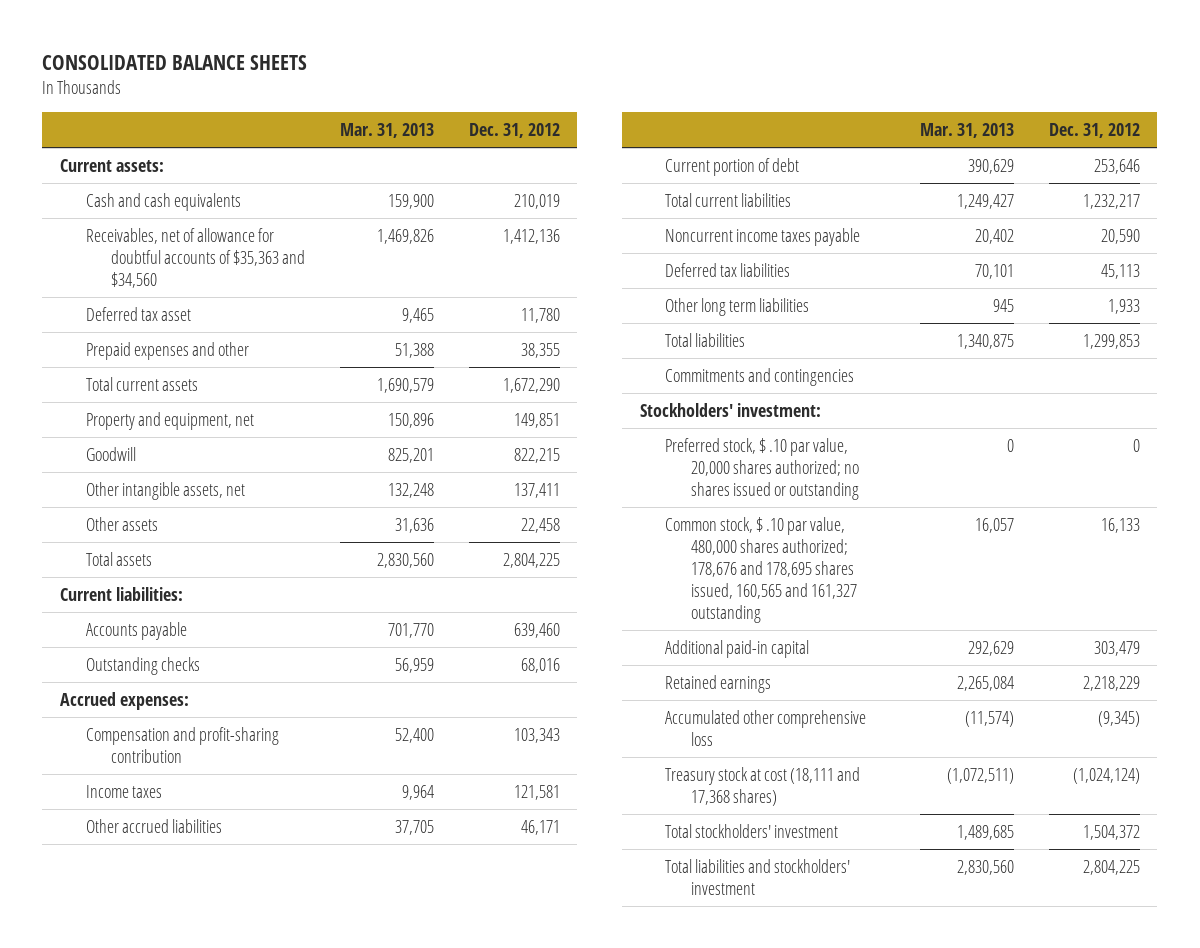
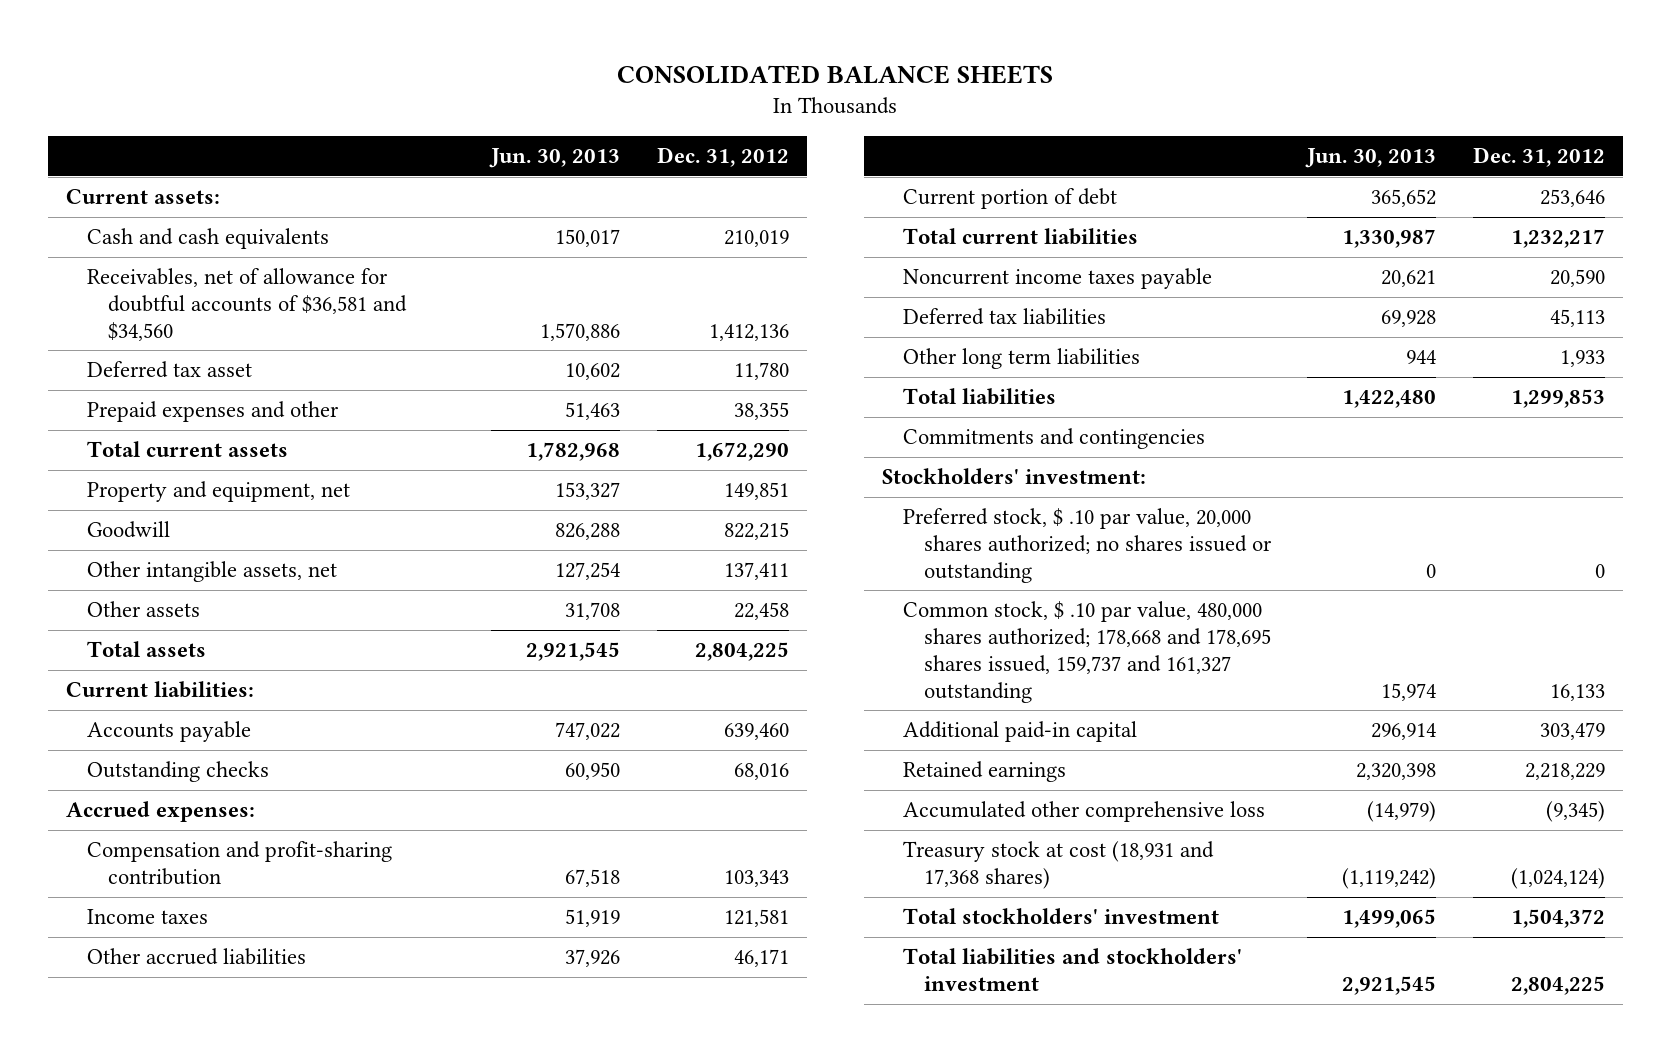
- | Mar. 31, 2013 | Dec. 31, 2012
+ | Jun. 30, 2013 | Dec. 31, 2012
- Receivables, net of allowance for doubtful accounts of $35,363 and $34,560 | 1,469,826 | 1,412,136
+ Receivables, net of allowance for doubtful accounts of $36,581 and $34,560 | 1,570,886 | 1,412,136
- Common stock, $ .10 par value, 480,000 shares authorized; 178,676 and 178,695 shares issued, 160,565 and 161,327 outstanding | 16,057 | 16,133
+ Common stock, $ .10 par value, 480,000 shares authorized; 178,668 and 178,695 shares issued, 159,737 and 161,327 outstanding | 15,974 | 16,133
- Treasury stock at cost (18,111 and 17,368 shares) | (1,072,511) | (1,024,124)
+ Treasury stock at cost (18,931 and 17,368 shares) | (1,119,242) | (1,024,124)

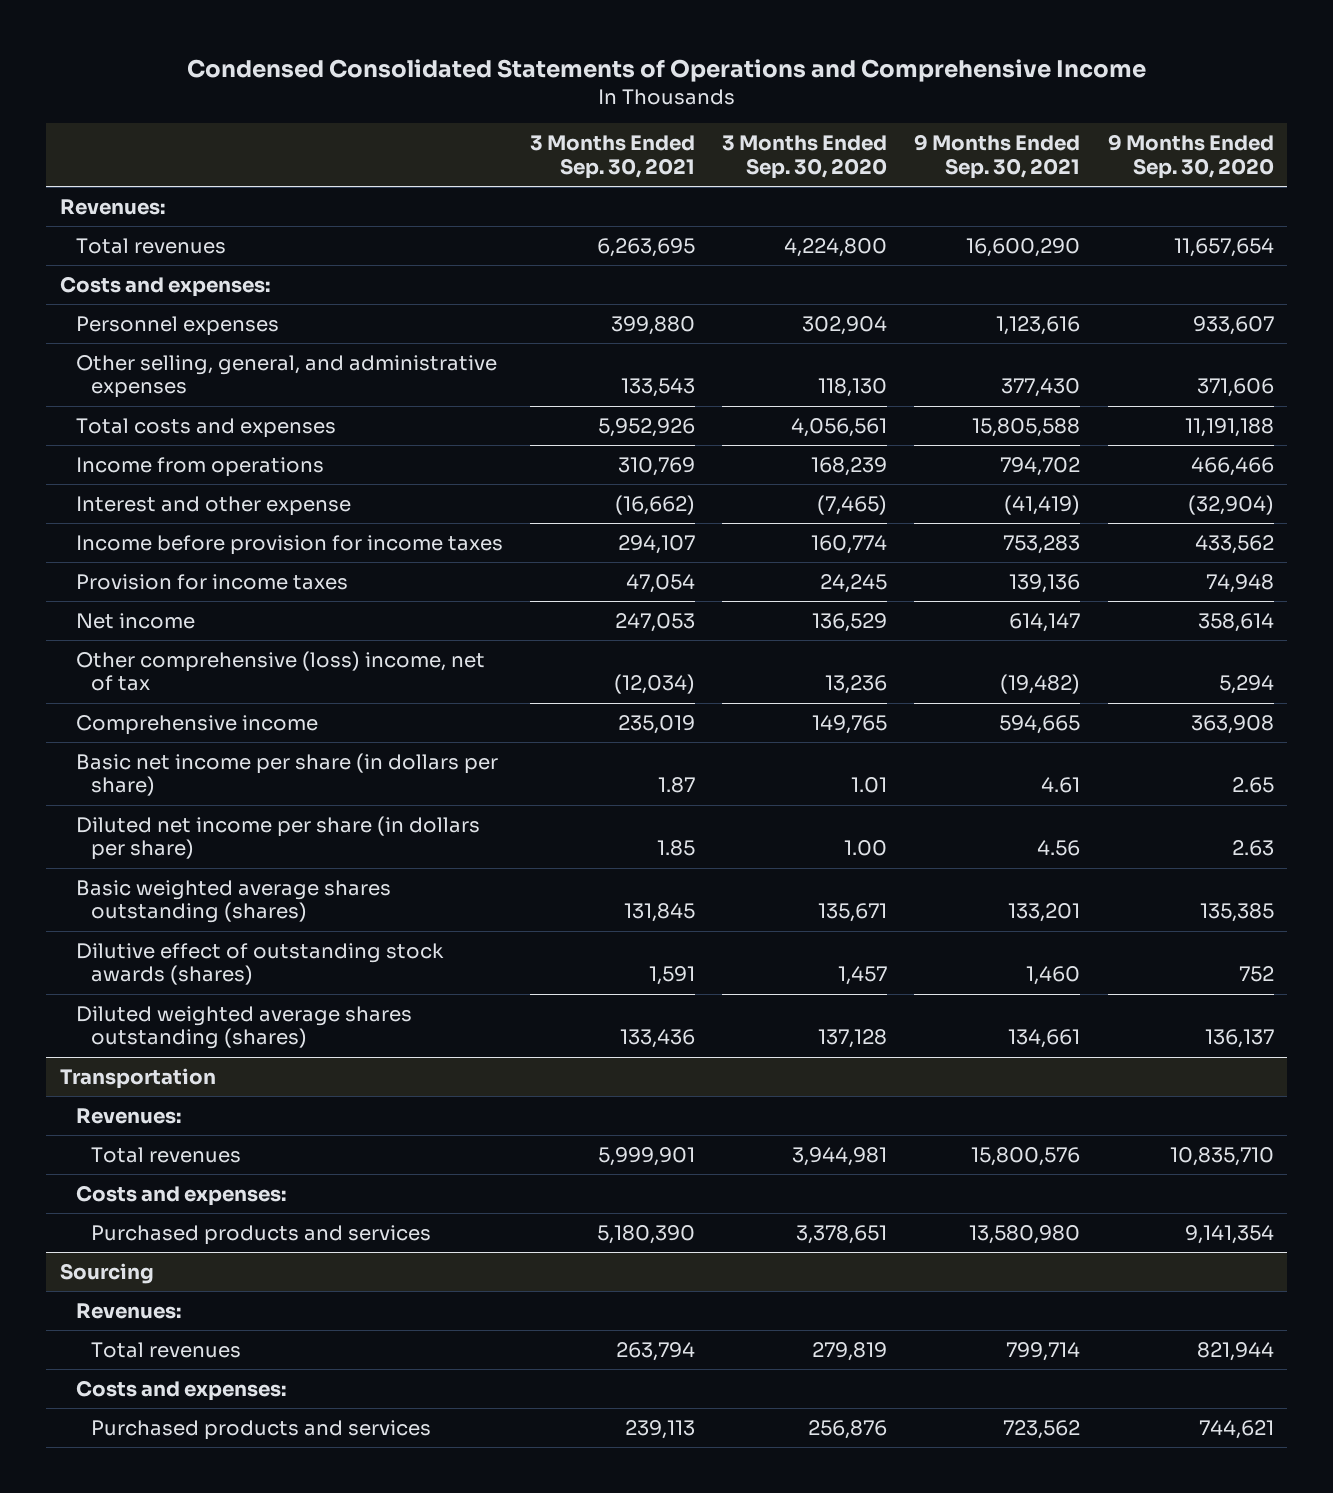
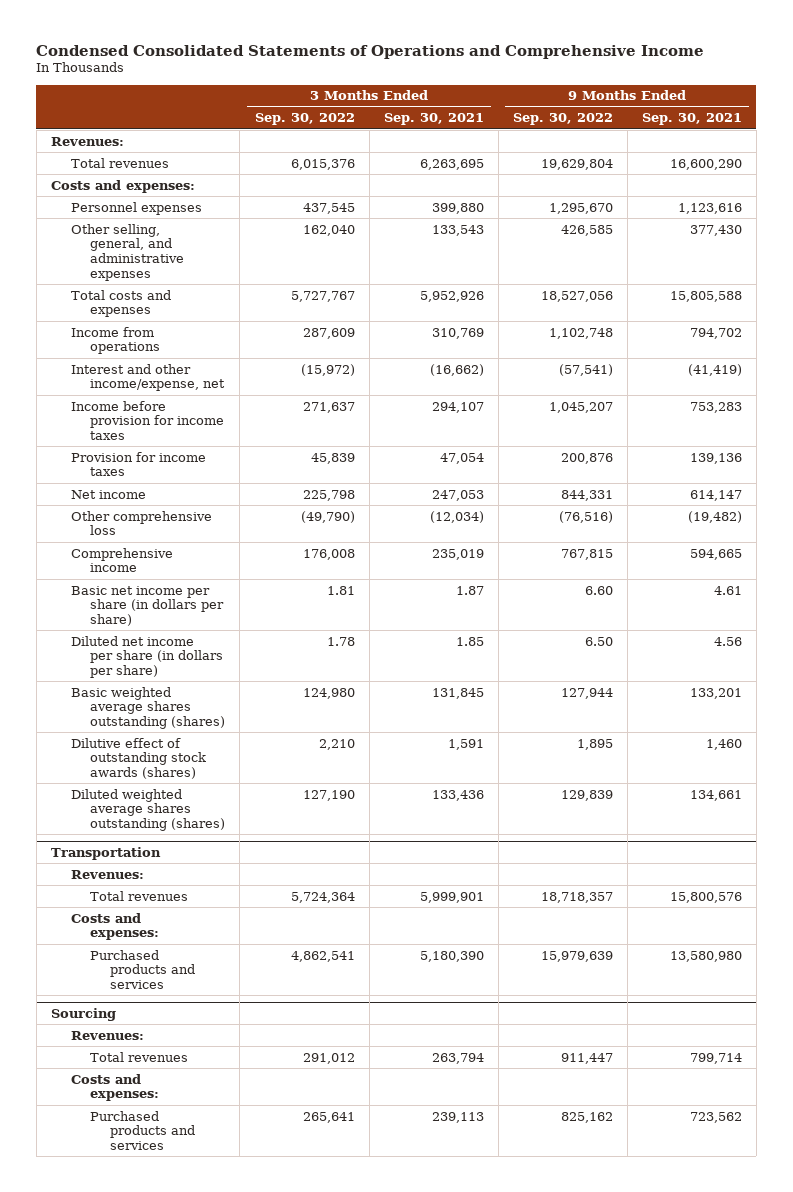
- | 3 Months Ended Sep. 30, 2021 | 3 Months Ended Sep. 30, 2020 | 9 Months Ended Sep. 30, 2021 | 9 Months Ended Sep. 30, 2020
+ | 3 Months Ended Sep. 30, 2022 | 3 Months Ended Sep. 30, 2021 | 9 Months Ended Sep. 30, 2022 | 9 Months Ended Sep. 30, 2021
- Interest and other expense | (16,662) | (7,465) | (41,419) | (32,904)
+ Interest and other income/expense, net | (15,972) | (16,662) | (57,541) | (41,419)
- Other comprehensive (loss) income, net of tax | (12,034) | 13,236 | (19,482) | 5,294
+ Other comprehensive loss | (49,790) | (12,034) | (76,516) | (19,482)

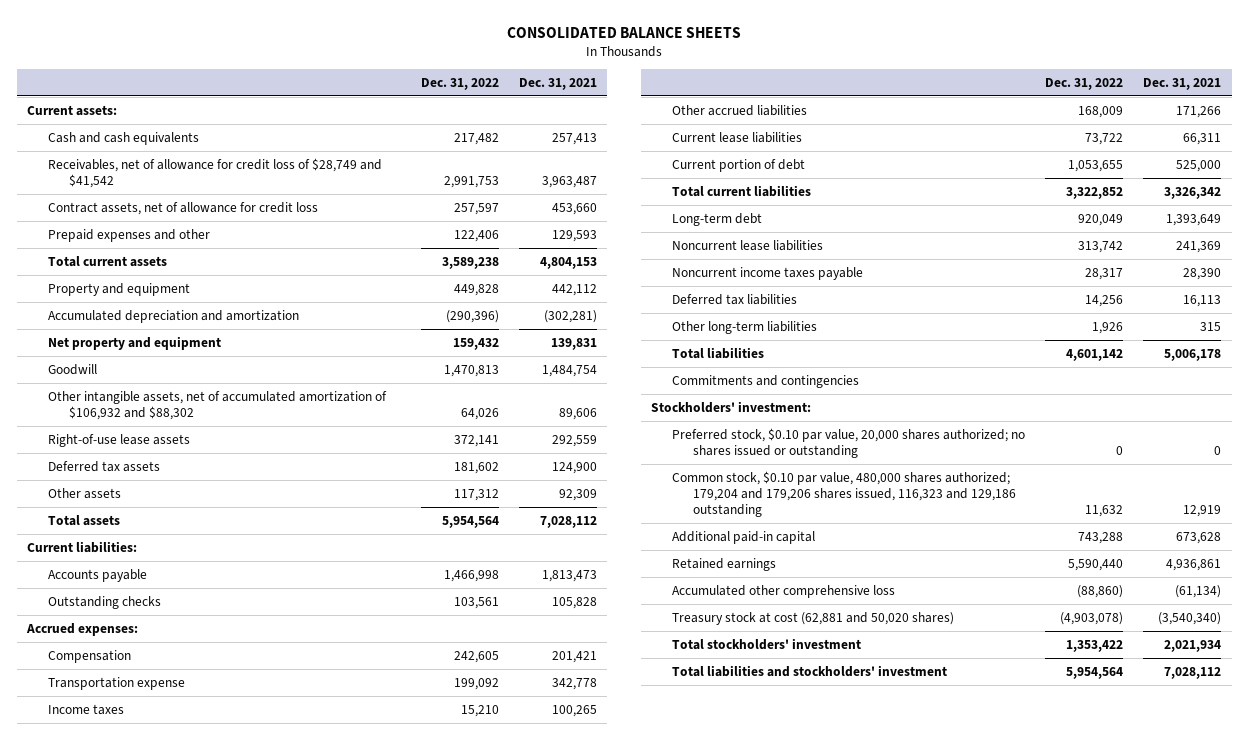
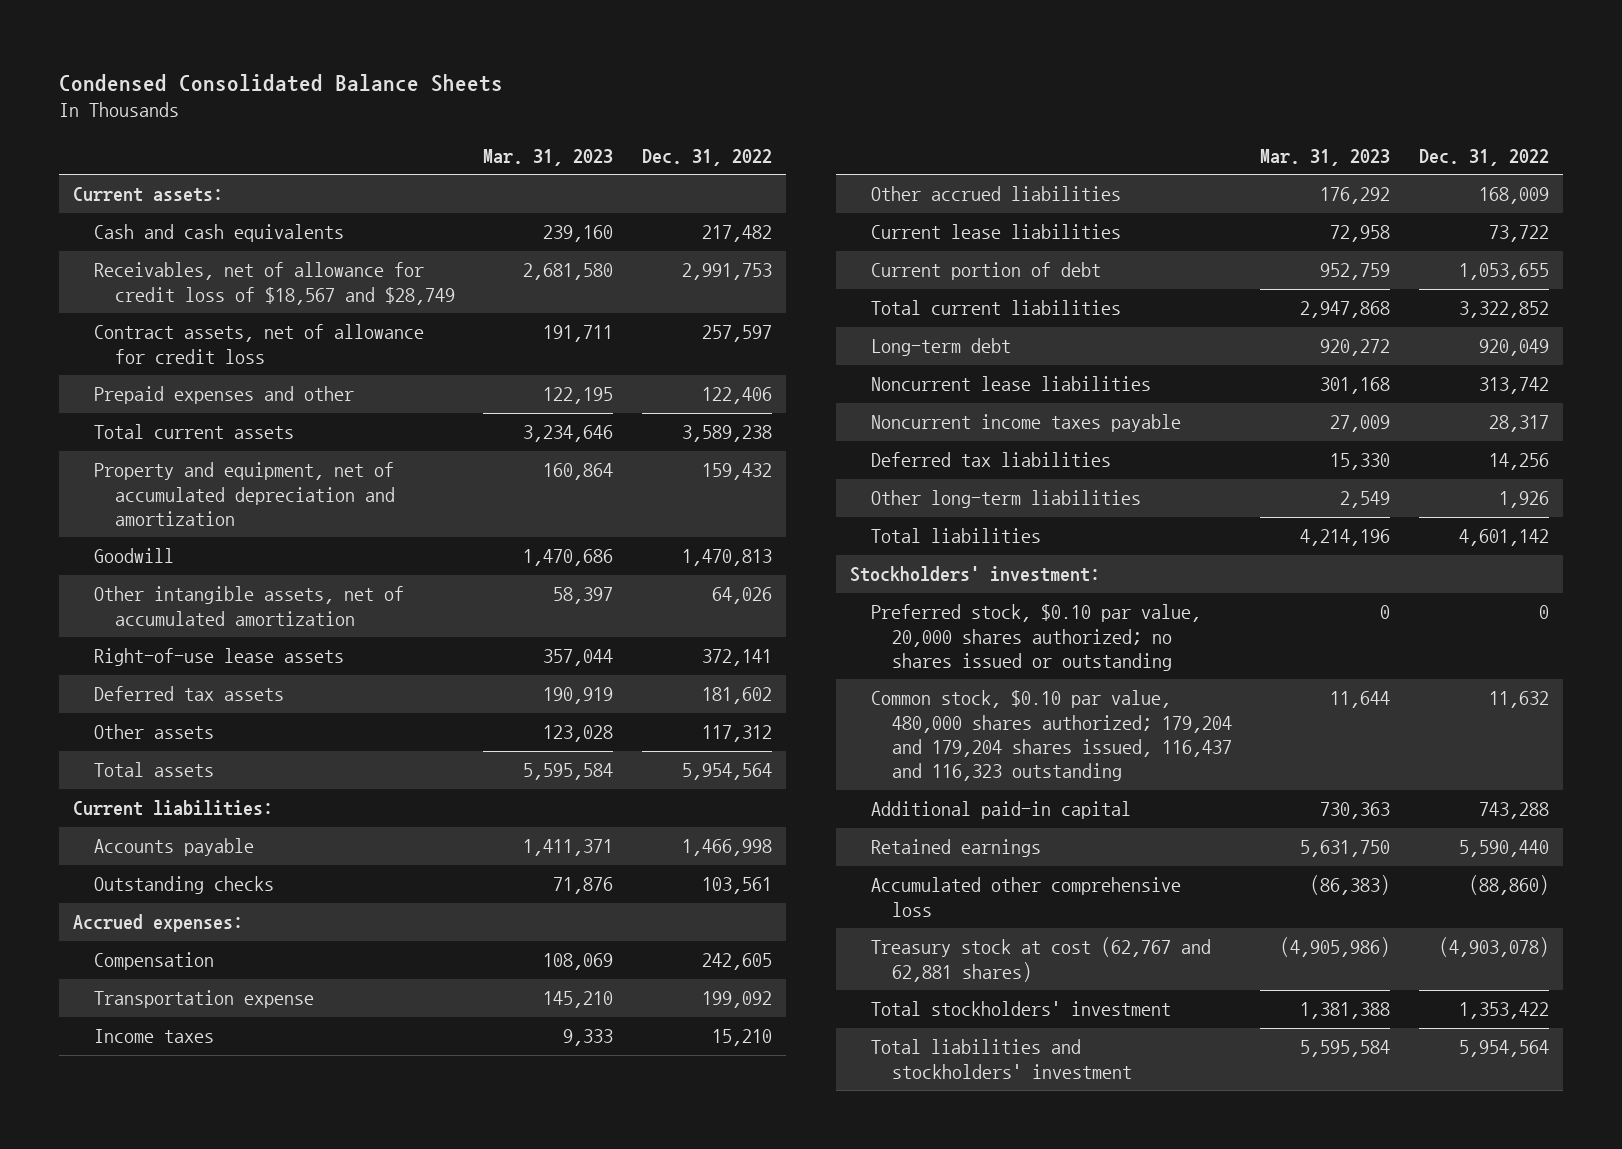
- CONSOLIDATED BALANCE SHEETS
+ Condensed Consolidated Balance Sheets
- | Dec. 31, 2022 | Dec. 31, 2021
+ | Mar. 31, 2023 | Dec. 31, 2022
- Receivables, net of allowance for credit loss of $28,749 and $41,542 | 2,991,753 | 3,963,487
+ Receivables, net of allowance for credit loss of $18,567 and $28,749 | 2,681,580 | 2,991,753
- Property and equipment | 449,828 | 442,112
- Accumulated depreciation and amortization | (290,396) | (302,281)
- Net property and equipment | 159,432 | 139,831
+ Property and equipment, net of accumulated depreciation and amortization | 160,864 | 159,432
- Other intangible assets, net of accumulated amortization of $106,932 and $88,302 | 64,026 | 89,606
+ Other intangible assets, net of accumulated amortization | 58,397 | 64,026
- Commitments and contingencies
- Common stock, $0.10 par value, 480,000 shares authorized; 179,204 and 179,206 shares issued, 116,323 and 129,186 outstanding | 11,632 | 12,919
+ Common stock, $0.10 par value, 480,000 shares authorized; 179,204 and 179,204 shares issued, 116,437 and 116,323 outstanding | 11,644 | 11,632
- Treasury stock at cost (62,881 and 50,020 shares) | (4,903,078) | (3,540,340)
+ Treasury stock at cost (62,767 and 62,881 shares) | (4,905,986) | (4,903,078)

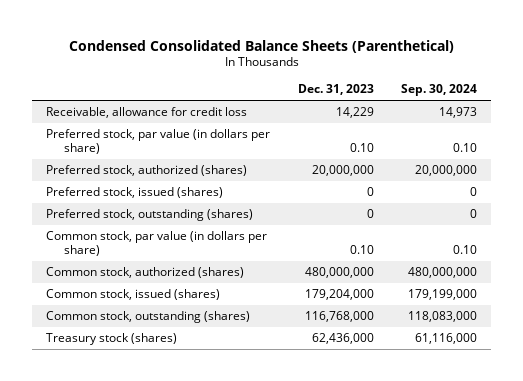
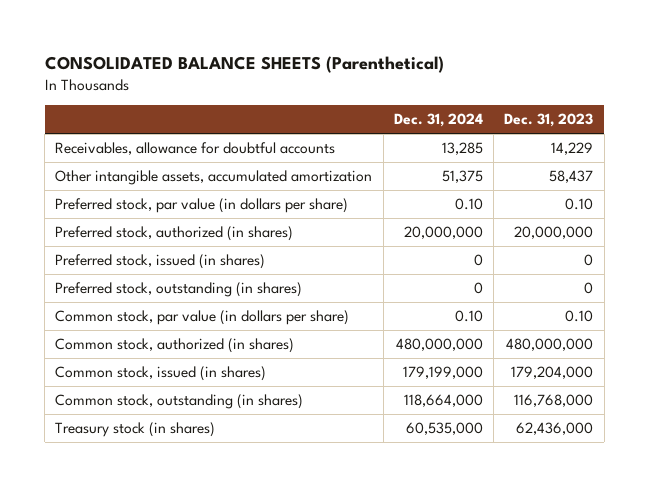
- Condensed Consolidated Balance Sheets (Parenthetical)
+ CONSOLIDATED BALANCE SHEETS (Parenthetical)
- | Dec. 31, 2023 | Sep. 30, 2024
+ | Dec. 31, 2024 | Dec. 31, 2023
- Receivable, allowance for credit loss | 14,229 | 14,973
+ Receivables, allowance for doubtful accounts | 13,285 | 14,229
+ Other intangible assets, accumulated amortization | 51,375 | 58,437
- Preferred stock, authorized (shares) | 20,000,000 | 20,000,000
- Preferred stock, issued (shares) | 0 | 0
- Preferred stock, outstanding (shares) | 0 | 0
+ Preferred stock, authorized (in shares) | 20,000,000 | 20,000,000
+ Preferred stock, issued (in shares) | 0 | 0
+ Preferred stock, outstanding (in shares) | 0 | 0
- Common stock, authorized (shares) | 480,000,000 | 480,000,000
- Common stock, issued (shares) | 179,204,000 | 179,199,000
- Common stock, outstanding (shares) | 116,768,000 | 118,083,000
- Treasury stock (shares) | 62,436,000 | 61,116,000
+ Common stock, authorized (in shares) | 480,000,000 | 480,000,000
+ Common stock, issued (in shares) | 179,199,000 | 179,204,000
+ Common stock, outstanding (in shares) | 118,664,000 | 116,768,000
+ Treasury stock (in shares) | 60,535,000 | 62,436,000

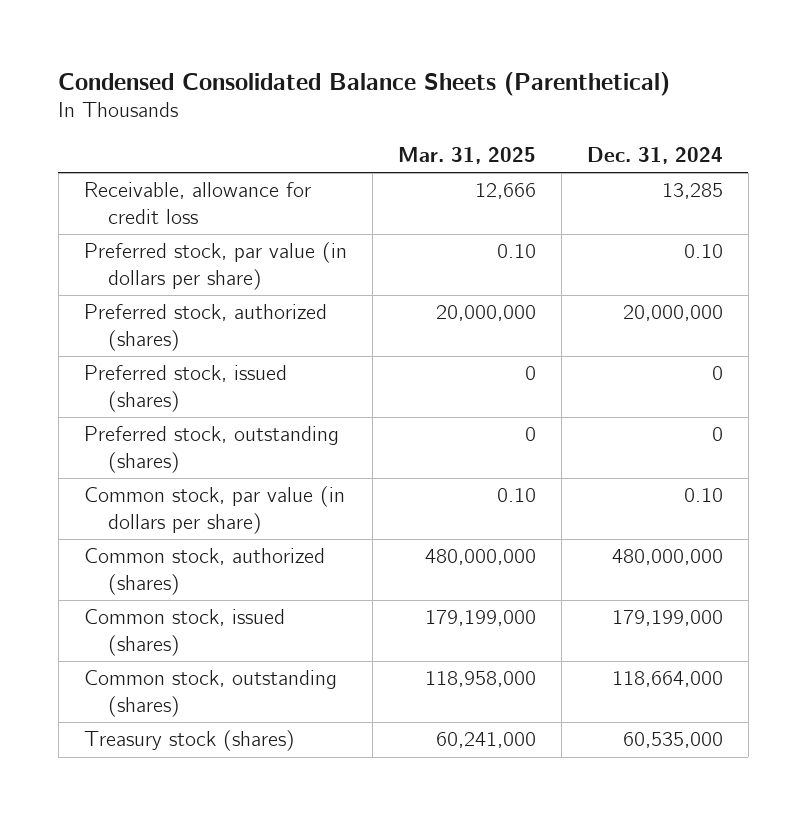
- CONSOLIDATED BALANCE SHEETS (Parenthetical)
+ Condensed Consolidated Balance Sheets (Parenthetical)
- | Dec. 31, 2024 | Dec. 31, 2023
+ | Mar. 31, 2025 | Dec. 31, 2024
- Receivables, allowance for doubtful accounts | 13,285 | 14,229
- Other intangible assets, accumulated amortization | 51,375 | 58,437
+ Receivable, allowance for credit loss | 12,666 | 13,285
- Preferred stock, authorized (in shares) | 20,000,000 | 20,000,000
- Preferred stock, issued (in shares) | 0 | 0
- Preferred stock, outstanding (in shares) | 0 | 0
+ Preferred stock, authorized (shares) | 20,000,000 | 20,000,000
+ Preferred stock, issued (shares) | 0 | 0
+ Preferred stock, outstanding (shares) | 0 | 0
- Common stock, authorized (in shares) | 480,000,000 | 480,000,000
- Common stock, issued (in shares) | 179,199,000 | 179,204,000
- Common stock, outstanding (in shares) | 118,664,000 | 116,768,000
- Treasury stock (in shares) | 60,535,000 | 62,436,000
+ Common stock, authorized (shares) | 480,000,000 | 480,000,000
+ Common stock, issued (shares) | 179,199,000 | 179,199,000
+ Common stock, outstanding (shares) | 118,958,000 | 118,664,000
+ Treasury stock (shares) | 60,241,000 | 60,535,000

